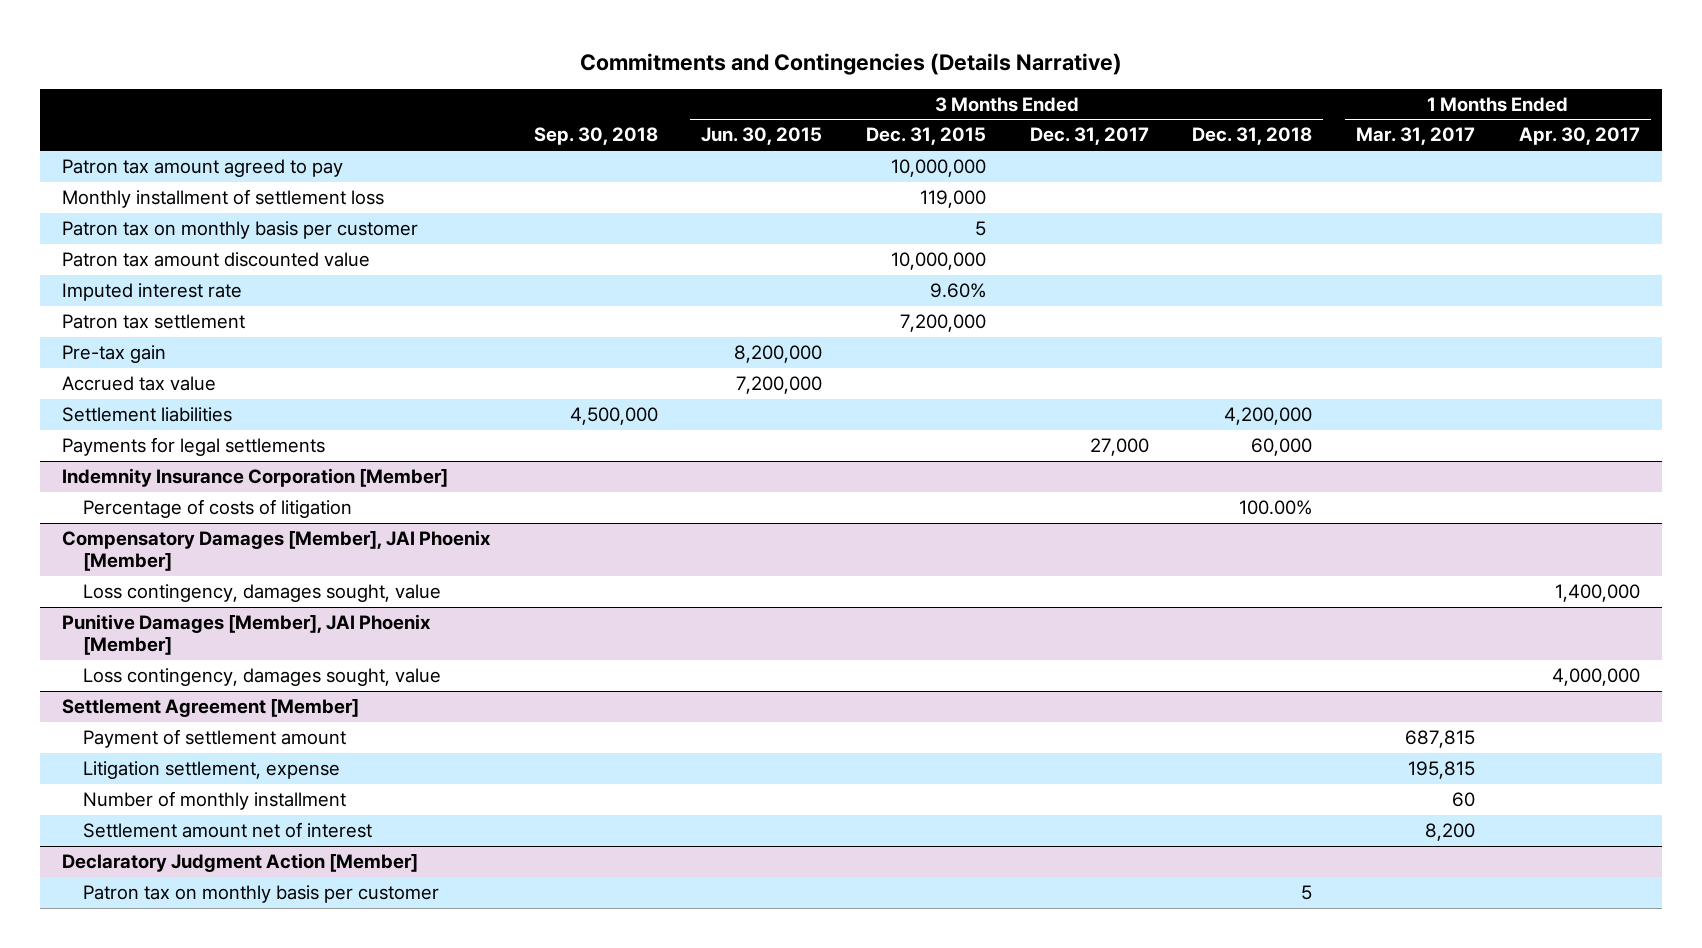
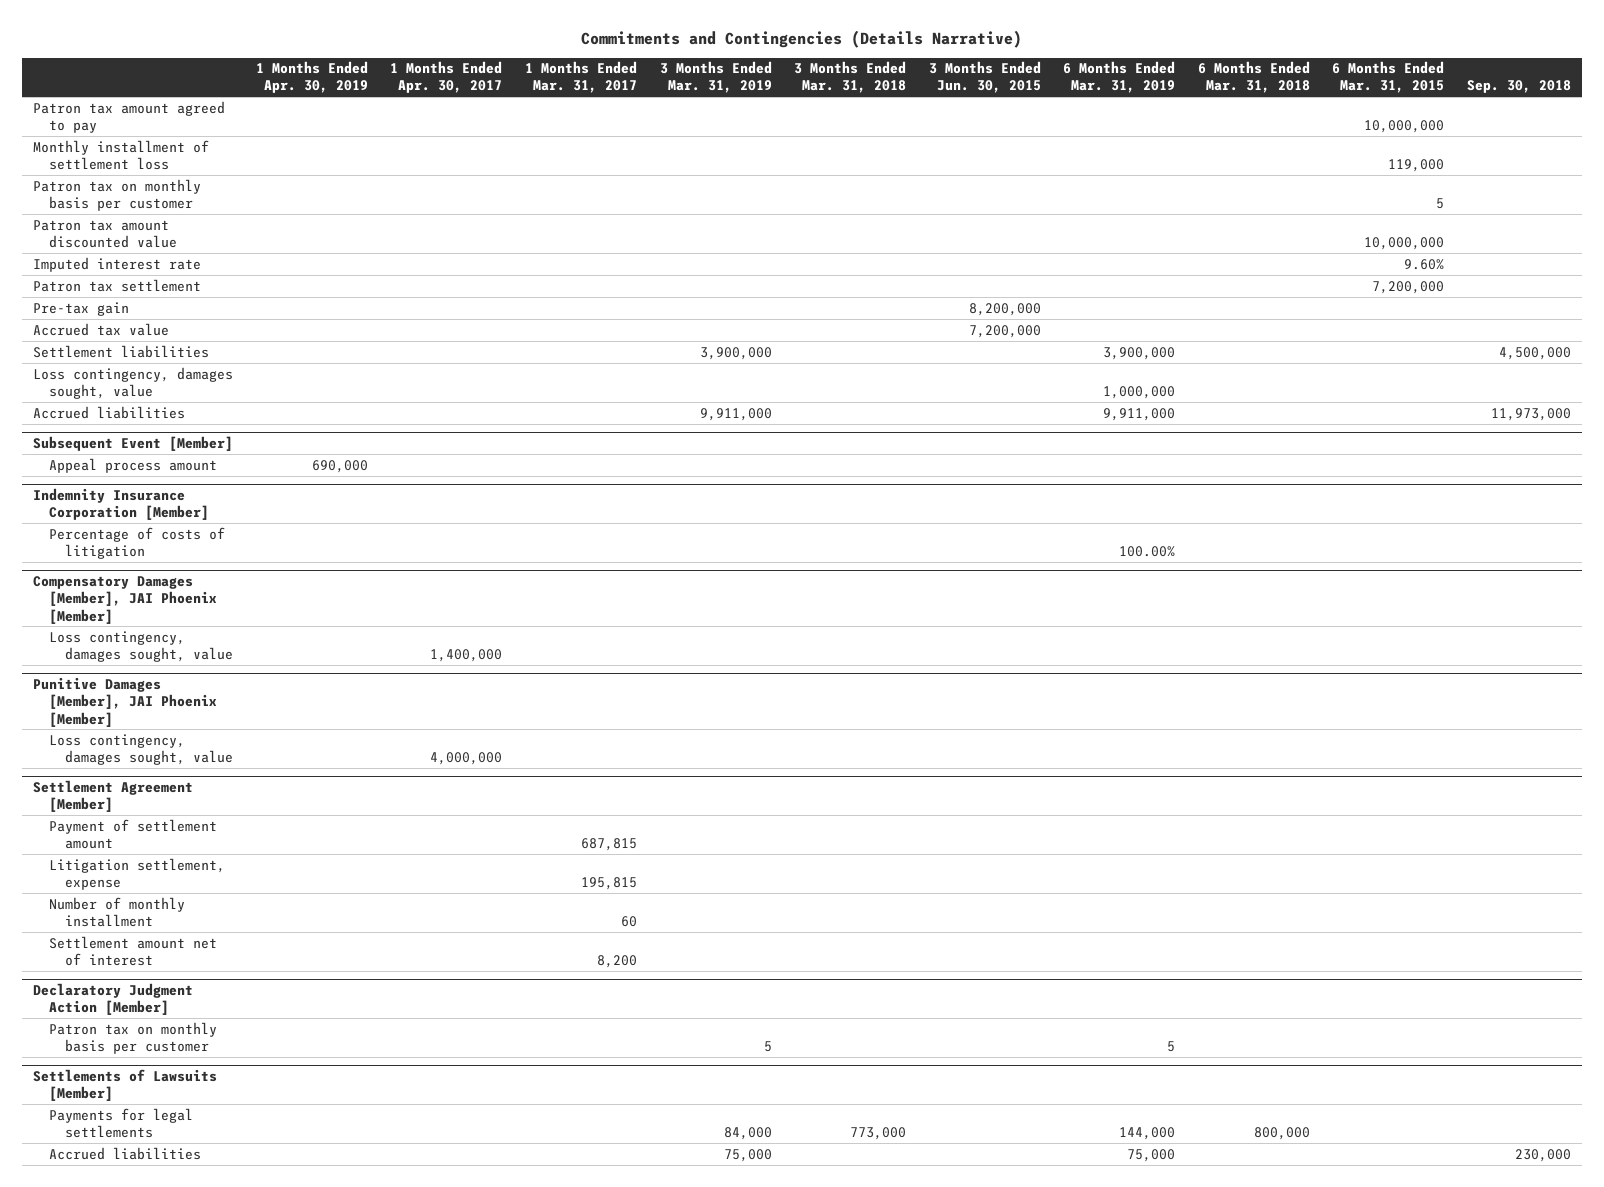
- | Sep. 30, 2018 | 3 Months Ended Jun. 30, 2015 | 3 Months Ended Dec. 31, 2015 | 3 Months Ended Dec. 31, 2017 | 3 Months Ended Dec. 31, 2018 | 1 Months Ended Mar. 31, 2017 | 1 Months Ended Apr. 30, 2017
+ | 1 Months Ended Apr. 30, 2019 | 1 Months Ended Apr. 30, 2017 | 1 Months Ended Mar. 31, 2017 | 3 Months Ended Mar. 31, 2019 | 3 Months Ended Mar. 31, 2018 | 3 Months Ended Jun. 30, 2015 | 6 Months Ended Mar. 31, 2019 | 6 Months Ended Mar. 31, 2018 | 6 Months Ended Mar. 31, 2015 | Sep. 30, 2018
- Payments for legal settlements | | | | 27,000 | 60,000 | |
+ Loss contingency, damages sought, value | | | | | | | 1,000,000 | | |
+ Accrued liabilities | | | | 9,911,000 | | | 9,911,000 | | | 11,973,000
+ Subsequent Event [Member]
+ Appeal process amount | 690,000 | | | | | | | | |
+ Settlements of Lawsuits [Member]
+ Payments for legal settlements | | | | 84,000 | 773,000 | | 144,000 | 800,000 | |
+ Accrued liabilities | | | | 75,000 | | | 75,000 | | | 230,000

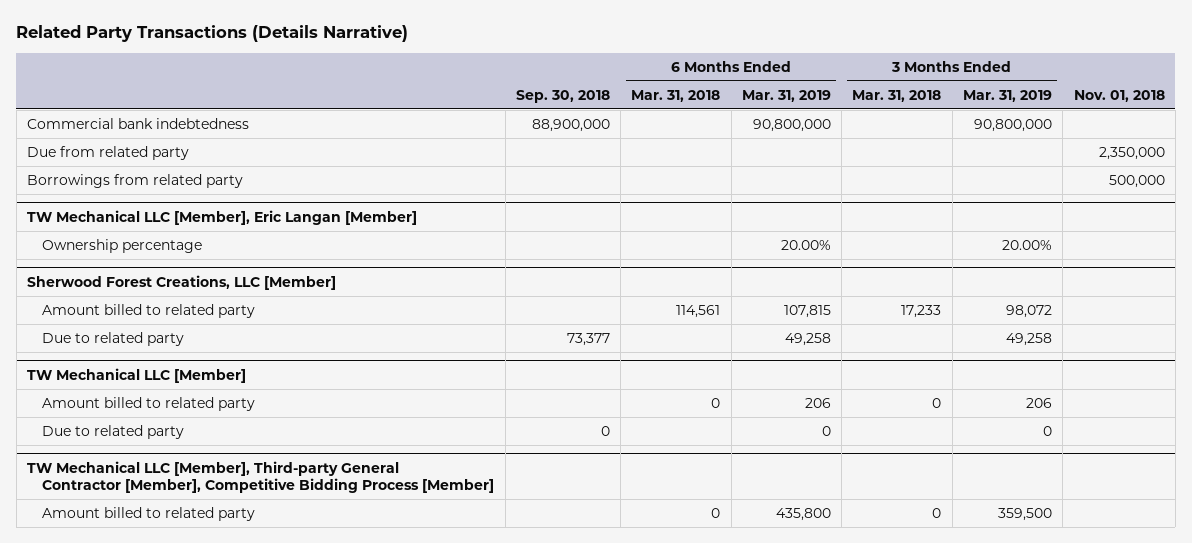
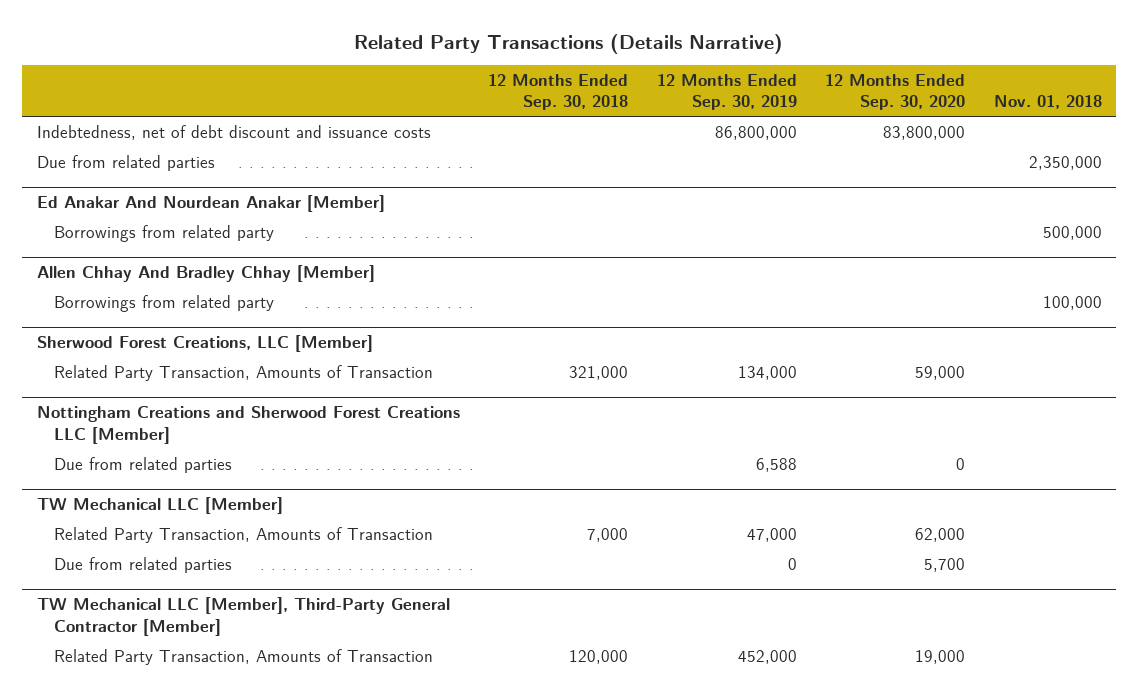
- | Sep. 30, 2018 | 6 Months Ended Mar. 31, 2018 | 6 Months Ended Mar. 31, 2019 | 3 Months Ended Mar. 31, 2018 | 3 Months Ended Mar. 31, 2019 | Nov. 01, 2018
+ | 12 Months Ended Sep. 30, 2018 | 12 Months Ended Sep. 30, 2019 | 12 Months Ended Sep. 30, 2020 | Nov. 01, 2018
- Commercial bank indebtedness | 88,900,000 | | 90,800,000 | | 90,800,000 |
- Due from related party | | | | | | 2,350,000
- Borrowings from related party | | | | | | 500,000
- TW Mechanical LLC [Member], Eric Langan [Member]
- Ownership percentage | | | 20.00% | | 20.00% |
+ Indebtedness, net of debt discount and issuance costs | | 86,800,000 | 83,800,000 |
+ Due from related parties | | | | 2,350,000
+ Ed Anakar And Nourdean Anakar [Member]
+ Borrowings from related party | | | | 500,000
+ Allen Chhay And Bradley Chhay [Member]
+ Borrowings from related party | | | | 100,000
@ Sherwood Forest Creations, LLC [Member]
- Amount billed to related party | | 114,561 | 107,815 | 17,233 | 98,072 |
- Due to related party | 73,377 | | 49,258 | | 49,258 |
+ Related Party Transaction, Amounts of Transaction | 321,000 | 134,000 | 59,000 |
+ Nottingham Creations and Sherwood Forest Creations LLC [Member]
+ Due from related parties | | 6,588 | 0 |
@ TW Mechanical LLC [Member]
- Amount billed to related party | | 0 | 206 | 0 | 206 |
- Due to related party | 0 | | 0 | | 0 |
- TW Mechanical LLC [Member], Third-party General Contractor [Member], Competitive Bidding Process [Member]
- Amount billed to related party | | 0 | 435,800 | 0 | 359,500 |
@ TW Mechanical LLC [Member]
+ Related Party Transaction, Amounts of Transaction | 7,000 | 47,000 | 62,000 |
+ Due from related parties | | 0 | 5,700 |
+ TW Mechanical LLC [Member], Third-Party General Contractor [Member]
+ Related Party Transaction, Amounts of Transaction | 120,000 | 452,000 | 19,000 |

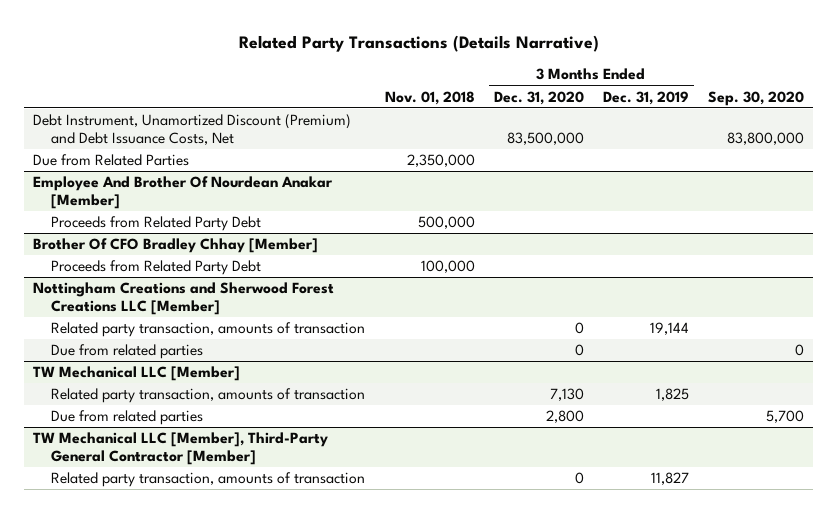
- | 12 Months Ended Sep. 30, 2018 | 12 Months Ended Sep. 30, 2019 | 12 Months Ended Sep. 30, 2020 | Nov. 01, 2018
+ | Nov. 01, 2018 | 3 Months Ended Dec. 31, 2020 | 3 Months Ended Dec. 31, 2019 | Sep. 30, 2020
- Indebtedness, net of debt discount and issuance costs | | 86,800,000 | 83,800,000 |
- Due from related parties | | | | 2,350,000
- Ed Anakar And Nourdean Anakar [Member]
- Borrowings from related party | | | | 500,000
- Allen Chhay And Bradley Chhay [Member]
- Borrowings from related party | | | | 100,000
- Sherwood Forest Creations, LLC [Member]
- Related Party Transaction, Amounts of Transaction | 321,000 | 134,000 | 59,000 |
+ Debt Instrument, Unamortized Discount (Premium) and Debt Issuance Costs, Net | | 83,500,000 | | 83,800,000
+ Due from Related Parties | 2,350,000 | | |
+ Employee And Brother Of Nourdean Anakar [Member]
+ Proceeds from Related Party Debt | 500,000 | | |
+ Brother Of CFO Bradley Chhay [Member]
+ Proceeds from Related Party Debt | 100,000 | | |
@ Nottingham Creations and Sherwood Forest Creations LLC [Member]
+ Related party transaction, amounts of transaction | | 0 | 19,144 |
@ TW Mechanical LLC [Member]
- Related Party Transaction, Amounts of Transaction | 7,000 | 47,000 | 62,000 |
+ Related party transaction, amounts of transaction | | 7,130 | 1,825 |
@ TW Mechanical LLC [Member], Third-Party General Contractor [Member]
- Related Party Transaction, Amounts of Transaction | 120,000 | 452,000 | 19,000 |
+ Related party transaction, amounts of transaction | | 0 | 11,827 |

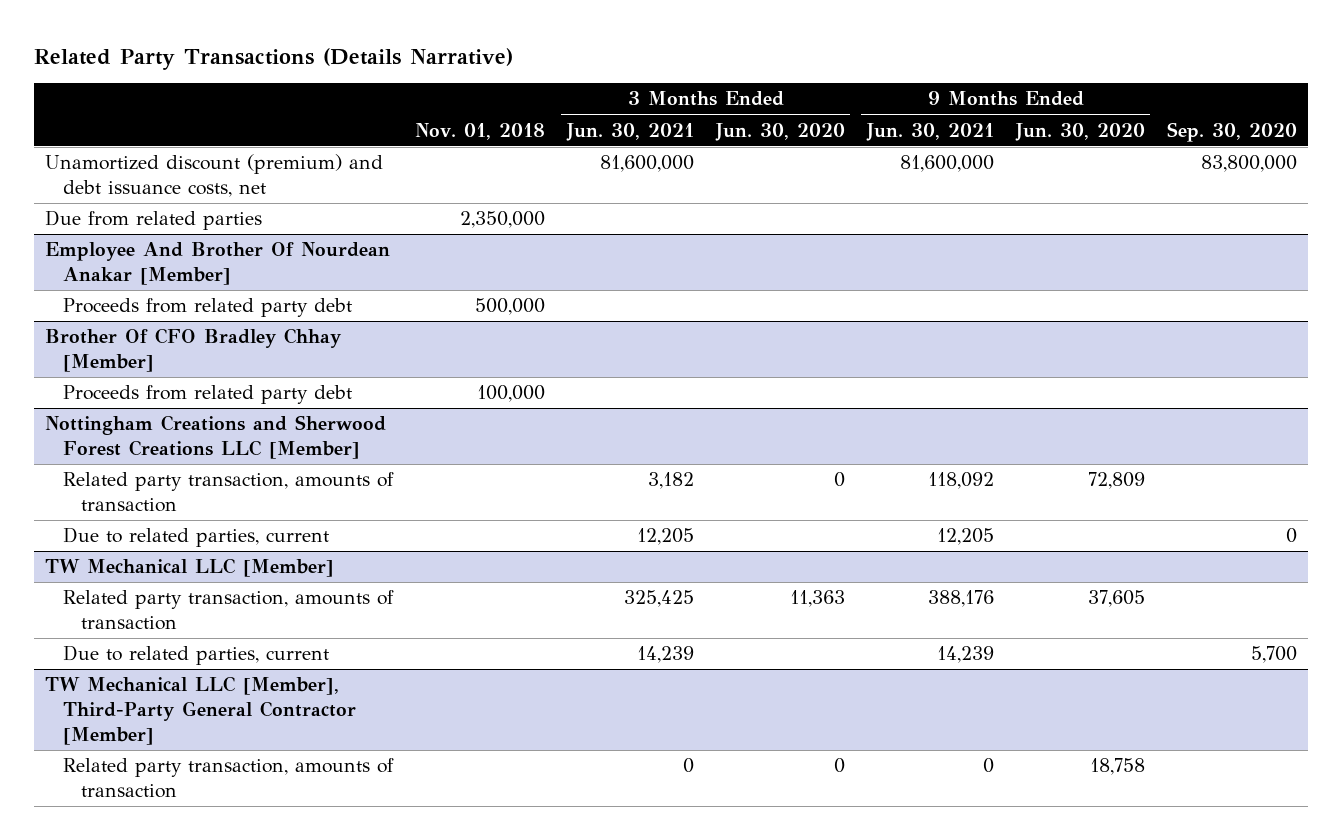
- | Nov. 01, 2018 | 3 Months Ended Dec. 31, 2020 | 3 Months Ended Dec. 31, 2019 | Sep. 30, 2020
+ | Nov. 01, 2018 | 3 Months Ended Jun. 30, 2021 | 3 Months Ended Jun. 30, 2020 | 9 Months Ended Jun. 30, 2021 | 9 Months Ended Jun. 30, 2020 | Sep. 30, 2020
- Debt Instrument, Unamortized Discount (Premium) and Debt Issuance Costs, Net | | 83,500,000 | | 83,800,000
- Due from Related Parties | 2,350,000 | | |
+ Unamortized discount (premium) and debt issuance costs, net | | 81,600,000 | | 81,600,000 | | 83,800,000
+ Due from related parties | 2,350,000 | | | | |
@ Employee And Brother Of Nourdean Anakar [Member]
- Proceeds from Related Party Debt | 500,000 | | |
+ Proceeds from related party debt | 500,000 | | | | |
@ Brother Of CFO Bradley Chhay [Member]
- Proceeds from Related Party Debt | 100,000 | | |
+ Proceeds from related party debt | 100,000 | | | | |
@ Nottingham Creations and Sherwood Forest Creations LLC [Member]
- Due from related parties | | 0 | | 0
+ Due to related parties, current | | 12,205 | | 12,205 | | 0
@ TW Mechanical LLC [Member]
- Due from related parties | | 2,800 | | 5,700
+ Due to related parties, current | | 14,239 | | 14,239 | | 5,700

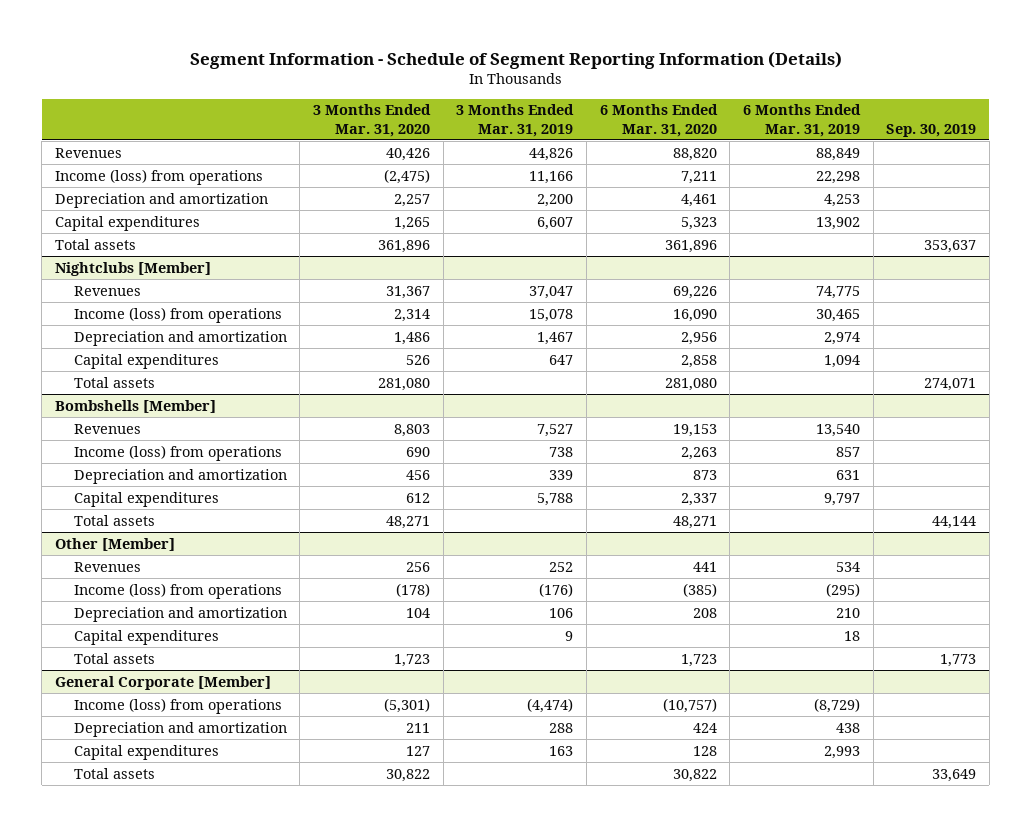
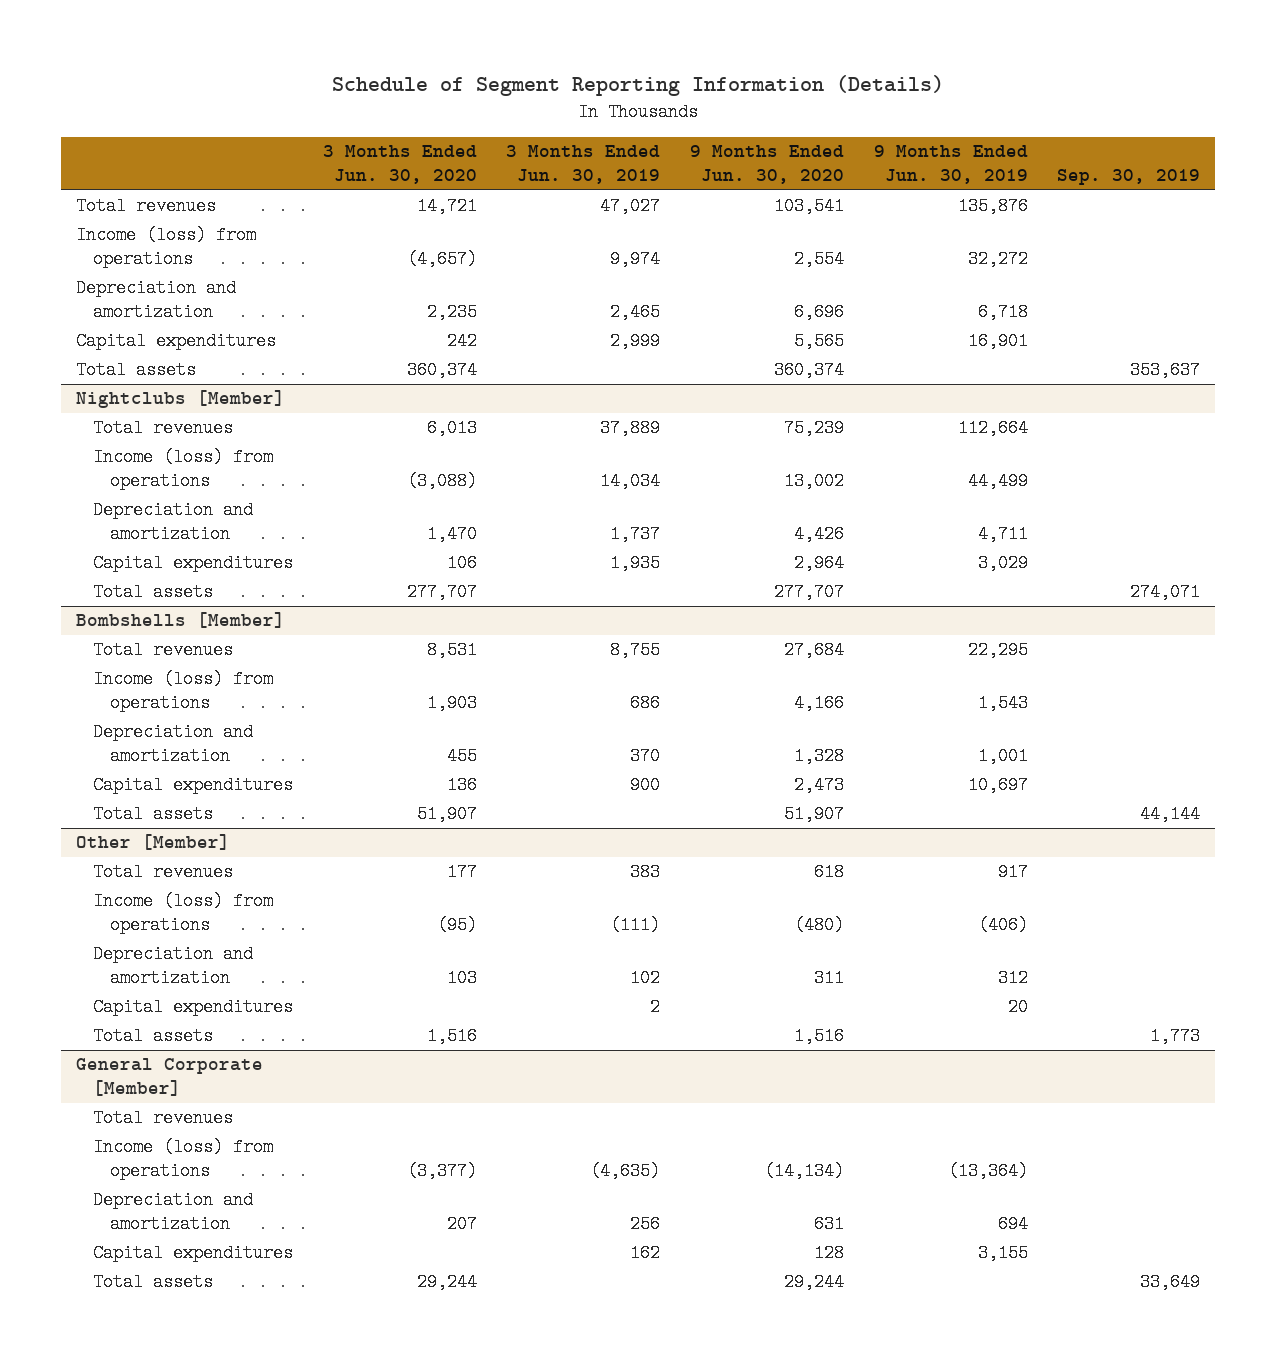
- Segment Information - Schedule of Segment Reporting Information (Details)
+ Schedule of Segment Reporting Information (Details)
- | 3 Months Ended Mar. 31, 2020 | 3 Months Ended Mar. 31, 2019 | 6 Months Ended Mar. 31, 2020 | 6 Months Ended Mar. 31, 2019 | Sep. 30, 2019
+ | 3 Months Ended Jun. 30, 2020 | 3 Months Ended Jun. 30, 2019 | 9 Months Ended Jun. 30, 2020 | 9 Months Ended Jun. 30, 2019 | Sep. 30, 2019
- Revenues | 40,426 | 44,826 | 88,820 | 88,849 |
+ Total revenues | 14,721 | 47,027 | 103,541 | 135,876 |
@ Nightclubs [Member]
- Revenues | 31,367 | 37,047 | 69,226 | 74,775 |
+ Total revenues | 6,013 | 37,889 | 75,239 | 112,664 |
@ Bombshells [Member]
- Revenues | 8,803 | 7,527 | 19,153 | 13,540 |
+ Total revenues | 8,531 | 8,755 | 27,684 | 22,295 |
@ Other [Member]
- Revenues | 256 | 252 | 441 | 534 |
+ Total revenues | 177 | 383 | 618 | 917 |
@ General Corporate [Member]
+ Total revenues

